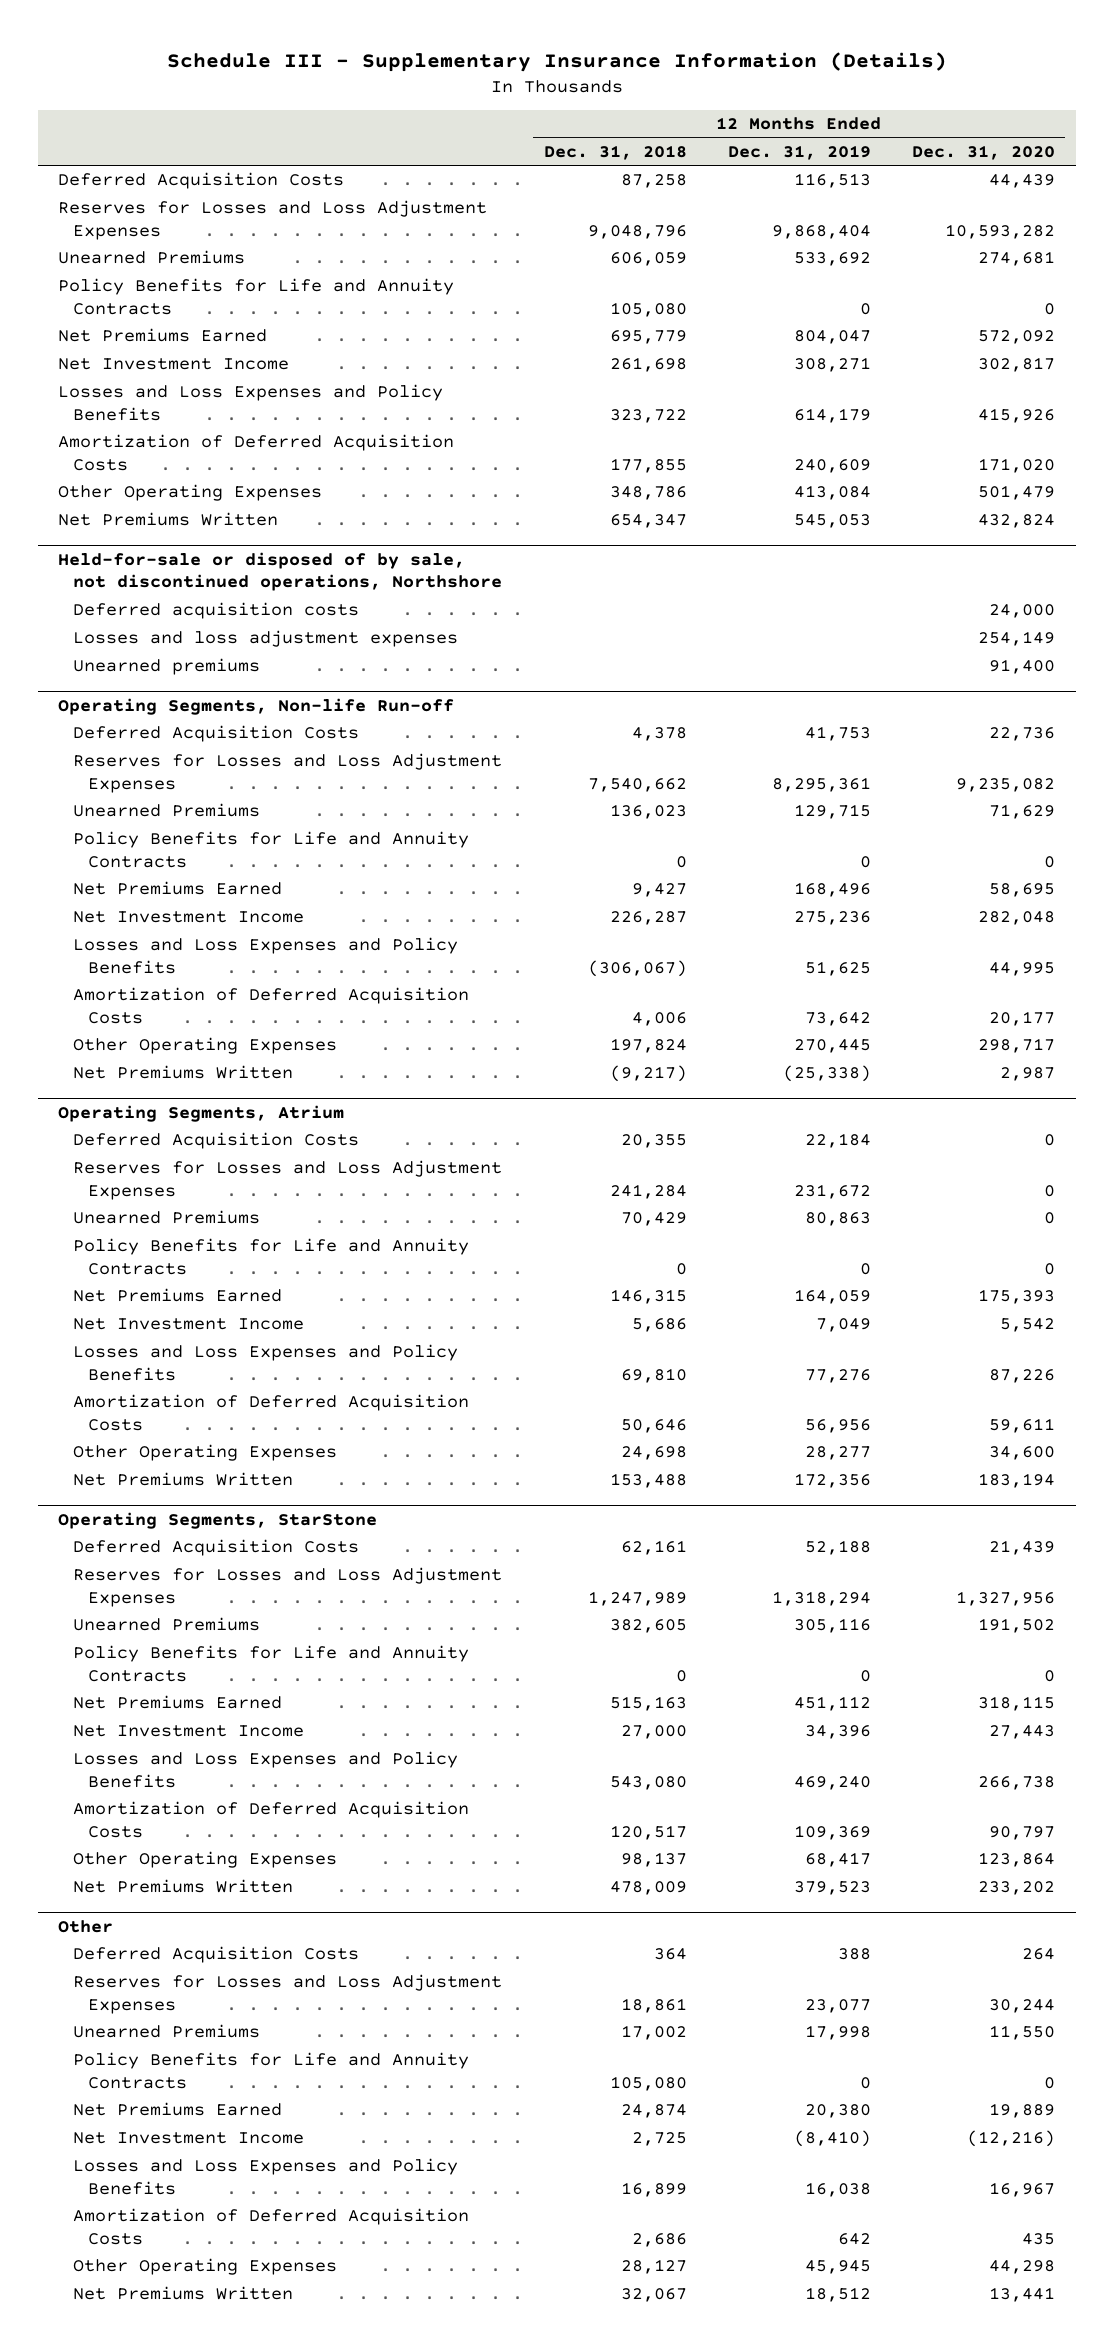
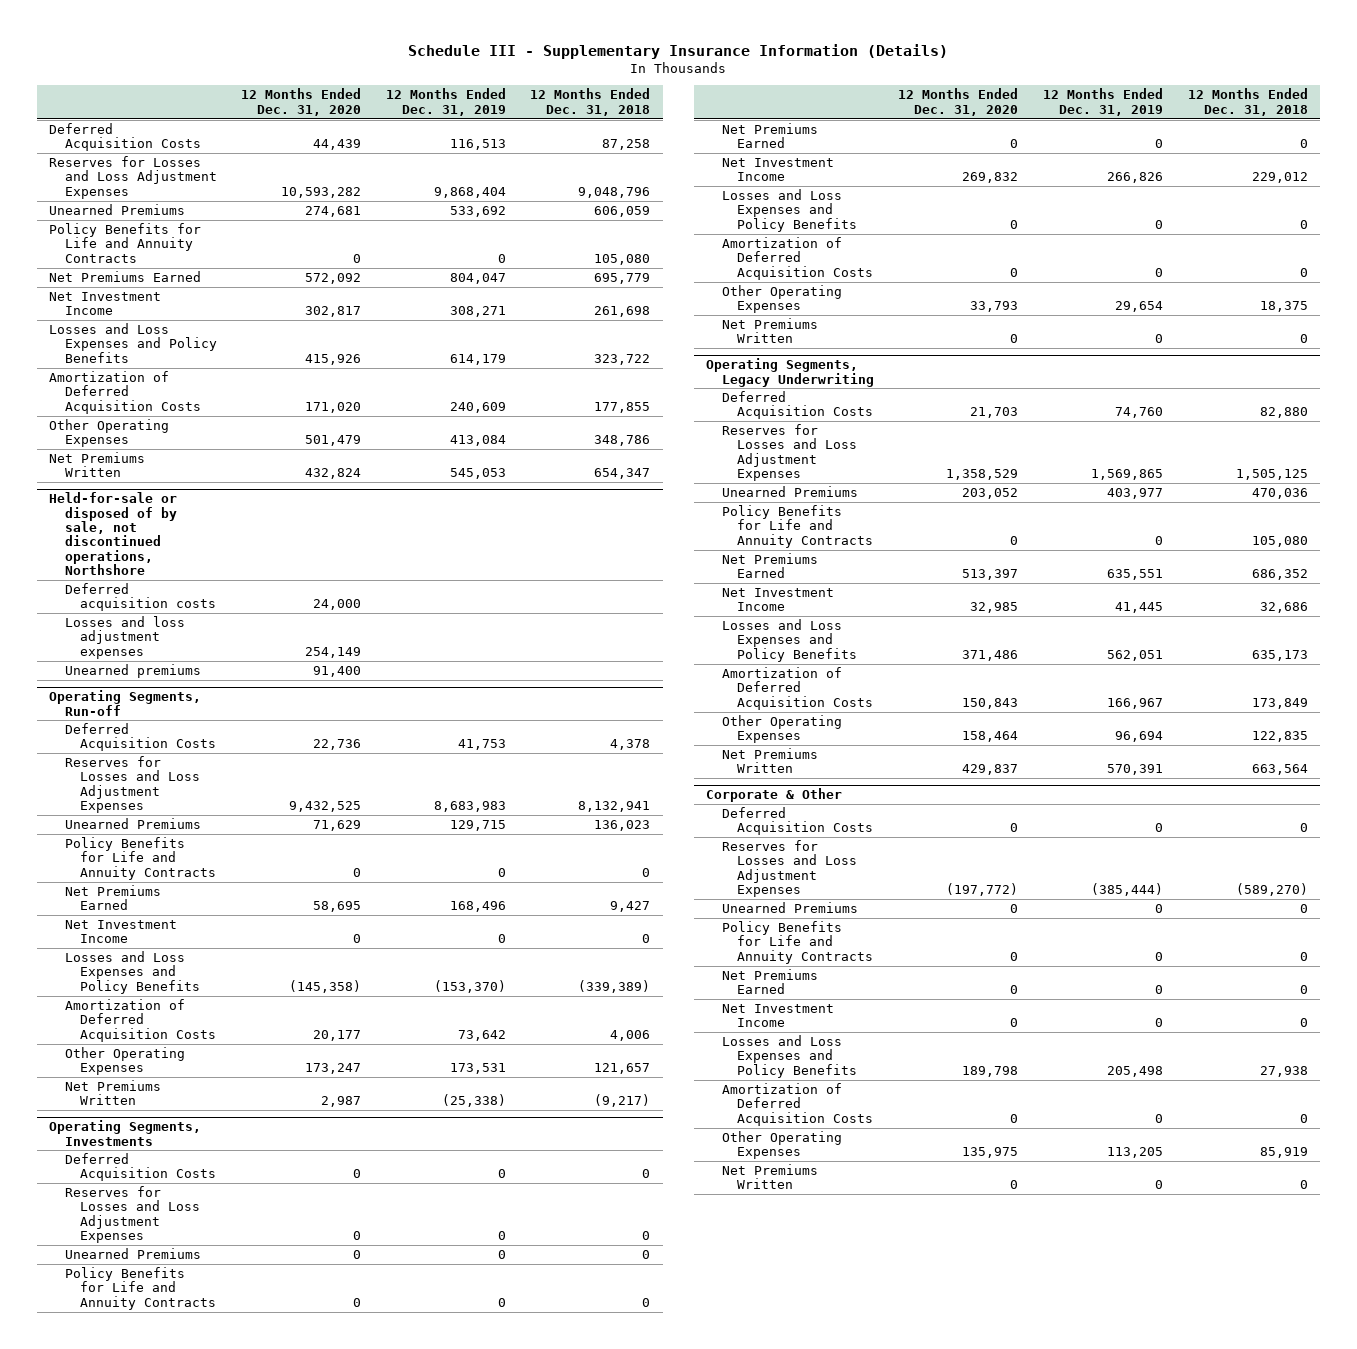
- | 12 Months Ended Dec. 31, 2018 | 12 Months Ended Dec. 31, 2019 | 12 Months Ended Dec. 31, 2020
+ | 12 Months Ended Dec. 31, 2020 | 12 Months Ended Dec. 31, 2019 | 12 Months Ended Dec. 31, 2018
- Operating Segments, Non-life Run-off
+ Operating Segments, Run-off
- Reserves for Losses and Loss Adjustment Expenses | 7,540,662 | 8,295,361 | 9,235,082
+ Reserves for Losses and Loss Adjustment Expenses | 9,432,525 | 8,683,983 | 8,132,941
- Net Investment Income | 226,287 | 275,236 | 282,048
- Losses and Loss Expenses and Policy Benefits | (306,067) | 51,625 | 44,995
+ Net Investment Income | 0 | 0 | 0
+ Losses and Loss Expenses and Policy Benefits | (145,358) | (153,370) | (339,389)
- Other Operating Expenses | 197,824 | 270,445 | 298,717
+ Other Operating Expenses | 173,247 | 173,531 | 121,657
- Operating Segments, Atrium
- Deferred Acquisition Costs | 20,355 | 22,184 | 0
- Reserves for Losses and Loss Adjustment Expenses | 241,284 | 231,672 | 0
- Unearned Premiums | 70,429 | 80,863 | 0
- Policy Benefits for Life and Annuity Contracts | 0 | 0 | 0
- Net Premiums Earned | 146,315 | 164,059 | 175,393
- Net Investment Income | 5,686 | 7,049 | 5,542
- Losses and Loss Expenses and Policy Benefits | 69,810 | 77,276 | 87,226
- Amortization of Deferred Acquisition Costs | 50,646 | 56,956 | 59,611
- Other Operating Expenses | 24,698 | 28,277 | 34,600
- Net Premiums Written | 153,488 | 172,356 | 183,194
- Operating Segments, StarStone
- Deferred Acquisition Costs | 62,161 | 52,188 | 21,439
- Reserves for Losses and Loss Adjustment Expenses | 1,247,989 | 1,318,294 | 1,327,956
- Unearned Premiums | 382,605 | 305,116 | 191,502
+ Operating Segments, Investments
+ Deferred Acquisition Costs | 0 | 0 | 0
+ Reserves for Losses and Loss Adjustment Expenses | 0 | 0 | 0
+ Unearned Premiums | 0 | 0 | 0
- Net Premiums Earned | 515,163 | 451,112 | 318,115
- Net Investment Income | 27,000 | 34,396 | 27,443
- Losses and Loss Expenses and Policy Benefits | 543,080 | 469,240 | 266,738
- Amortization of Deferred Acquisition Costs | 120,517 | 109,369 | 90,797
- Other Operating Expenses | 98,137 | 68,417 | 123,864
- Net Premiums Written | 478,009 | 379,523 | 233,202
- Other
- Deferred Acquisition Costs | 364 | 388 | 264
- Reserves for Losses and Loss Adjustment Expenses | 18,861 | 23,077 | 30,244
- Unearned Premiums | 17,002 | 17,998 | 11,550
+ Net Premiums Earned | 0 | 0 | 0
+ Net Investment Income | 269,832 | 266,826 | 229,012
+ Losses and Loss Expenses and Policy Benefits | 0 | 0 | 0
+ Amortization of Deferred Acquisition Costs | 0 | 0 | 0
+ Other Operating Expenses | 33,793 | 29,654 | 18,375
+ Net Premiums Written | 0 | 0 | 0
+ Operating Segments, Legacy Underwriting
+ Deferred Acquisition Costs | 21,703 | 74,760 | 82,880
+ Reserves for Losses and Loss Adjustment Expenses | 1,358,529 | 1,569,865 | 1,505,125
+ Unearned Premiums | 203,052 | 403,977 | 470,036
- Net Premiums Earned | 24,874 | 20,380 | 19,889
- Net Investment Income | 2,725 | (8,410) | (12,216)
- Losses and Loss Expenses and Policy Benefits | 16,899 | 16,038 | 16,967
- Amortization of Deferred Acquisition Costs | 2,686 | 642 | 435
- Other Operating Expenses | 28,127 | 45,945 | 44,298
- Net Premiums Written | 32,067 | 18,512 | 13,441
+ Net Premiums Earned | 513,397 | 635,551 | 686,352
+ Net Investment Income | 32,985 | 41,445 | 32,686
+ Losses and Loss Expenses and Policy Benefits | 371,486 | 562,051 | 635,173
+ Amortization of Deferred Acquisition Costs | 150,843 | 166,967 | 173,849
+ Other Operating Expenses | 158,464 | 96,694 | 122,835
+ Net Premiums Written | 429,837 | 570,391 | 663,564
+ Corporate & Other
+ Deferred Acquisition Costs | 0 | 0 | 0
+ Reserves for Losses and Loss Adjustment Expenses | (197,772) | (385,444) | (589,270)
+ Unearned Premiums | 0 | 0 | 0
+ Policy Benefits for Life and Annuity Contracts | 0 | 0 | 0
+ Net Premiums Earned | 0 | 0 | 0
+ Net Investment Income | 0 | 0 | 0
+ Losses and Loss Expenses and Policy Benefits | 189,798 | 205,498 | 27,938
+ Amortization of Deferred Acquisition Costs | 0 | 0 | 0
+ Other Operating Expenses | 135,975 | 113,205 | 85,919
+ Net Premiums Written | 0 | 0 | 0

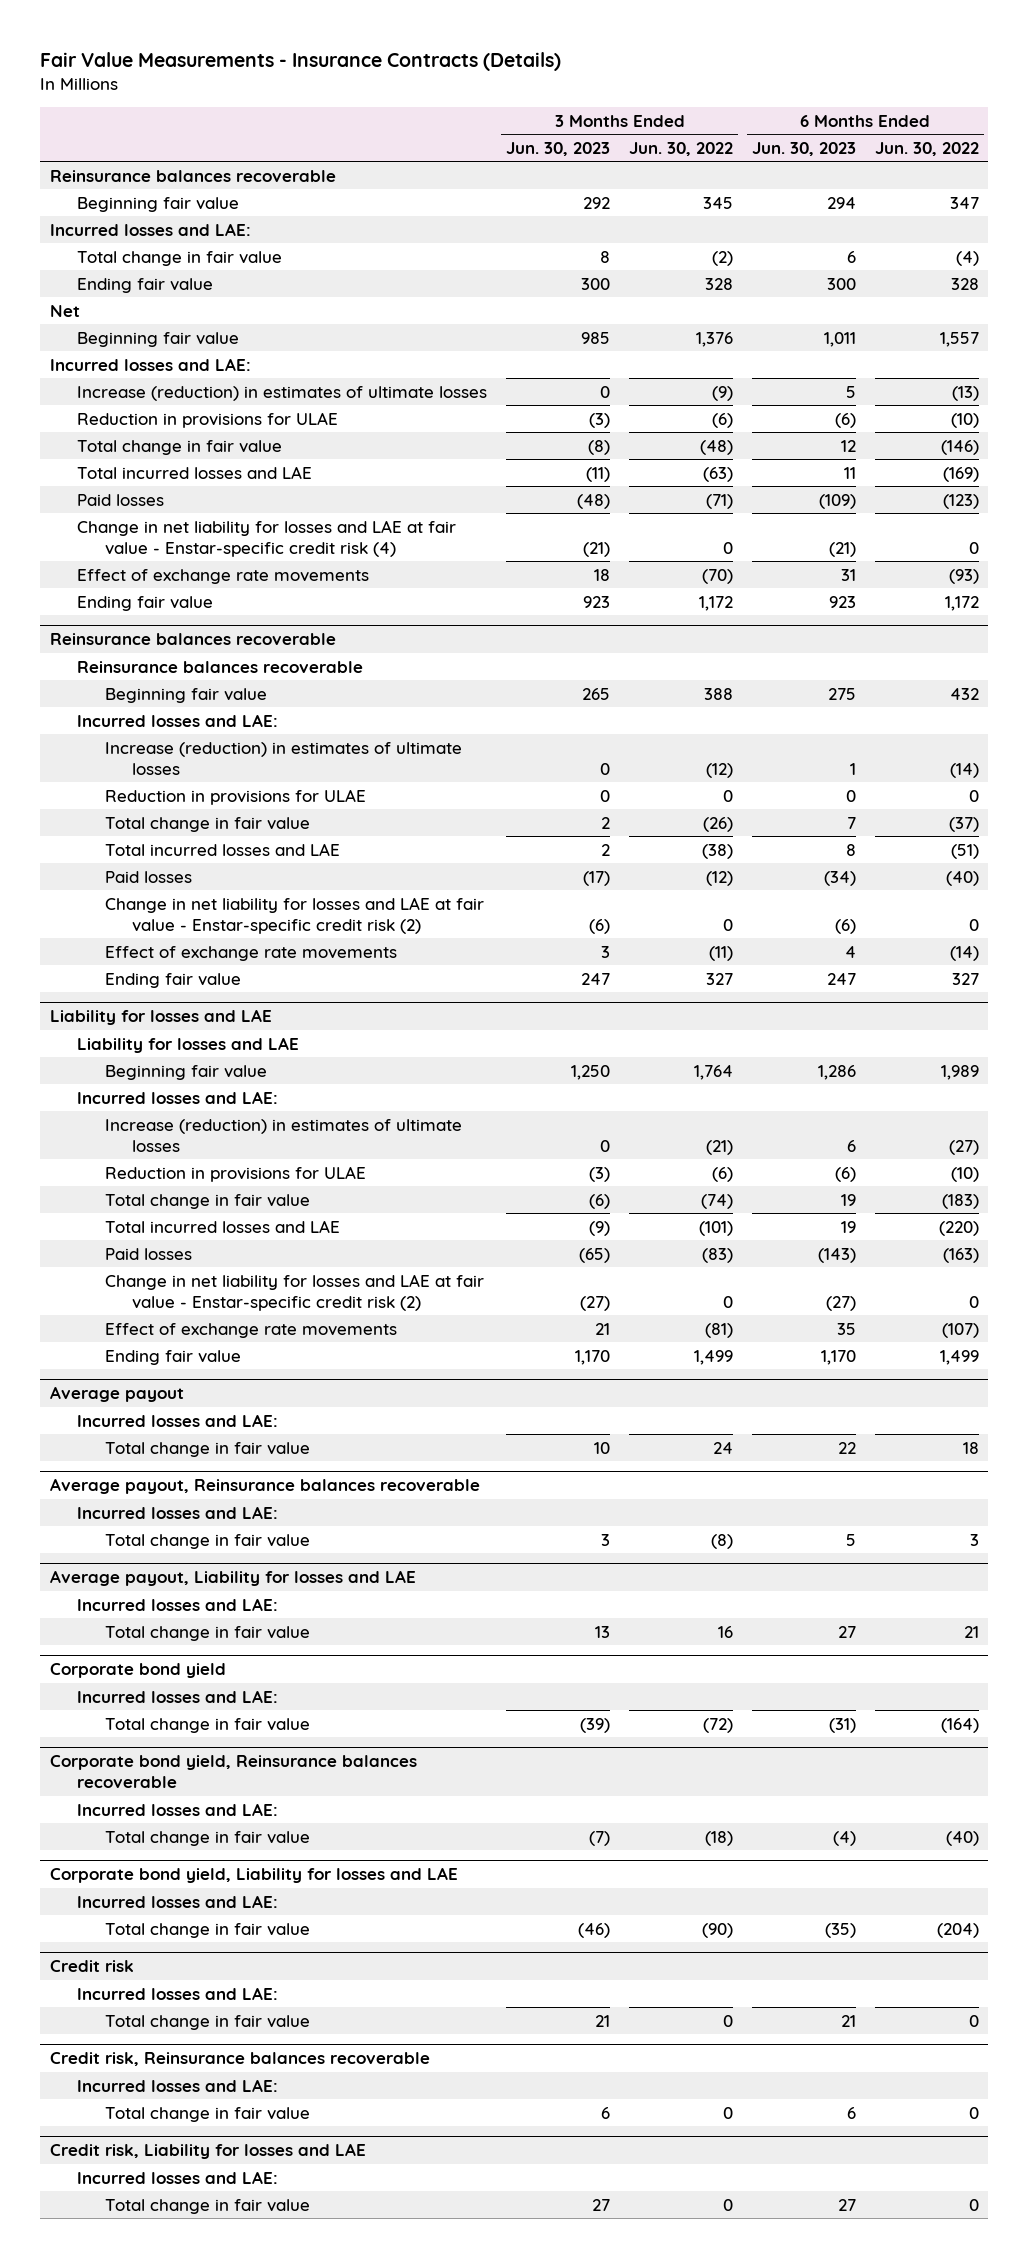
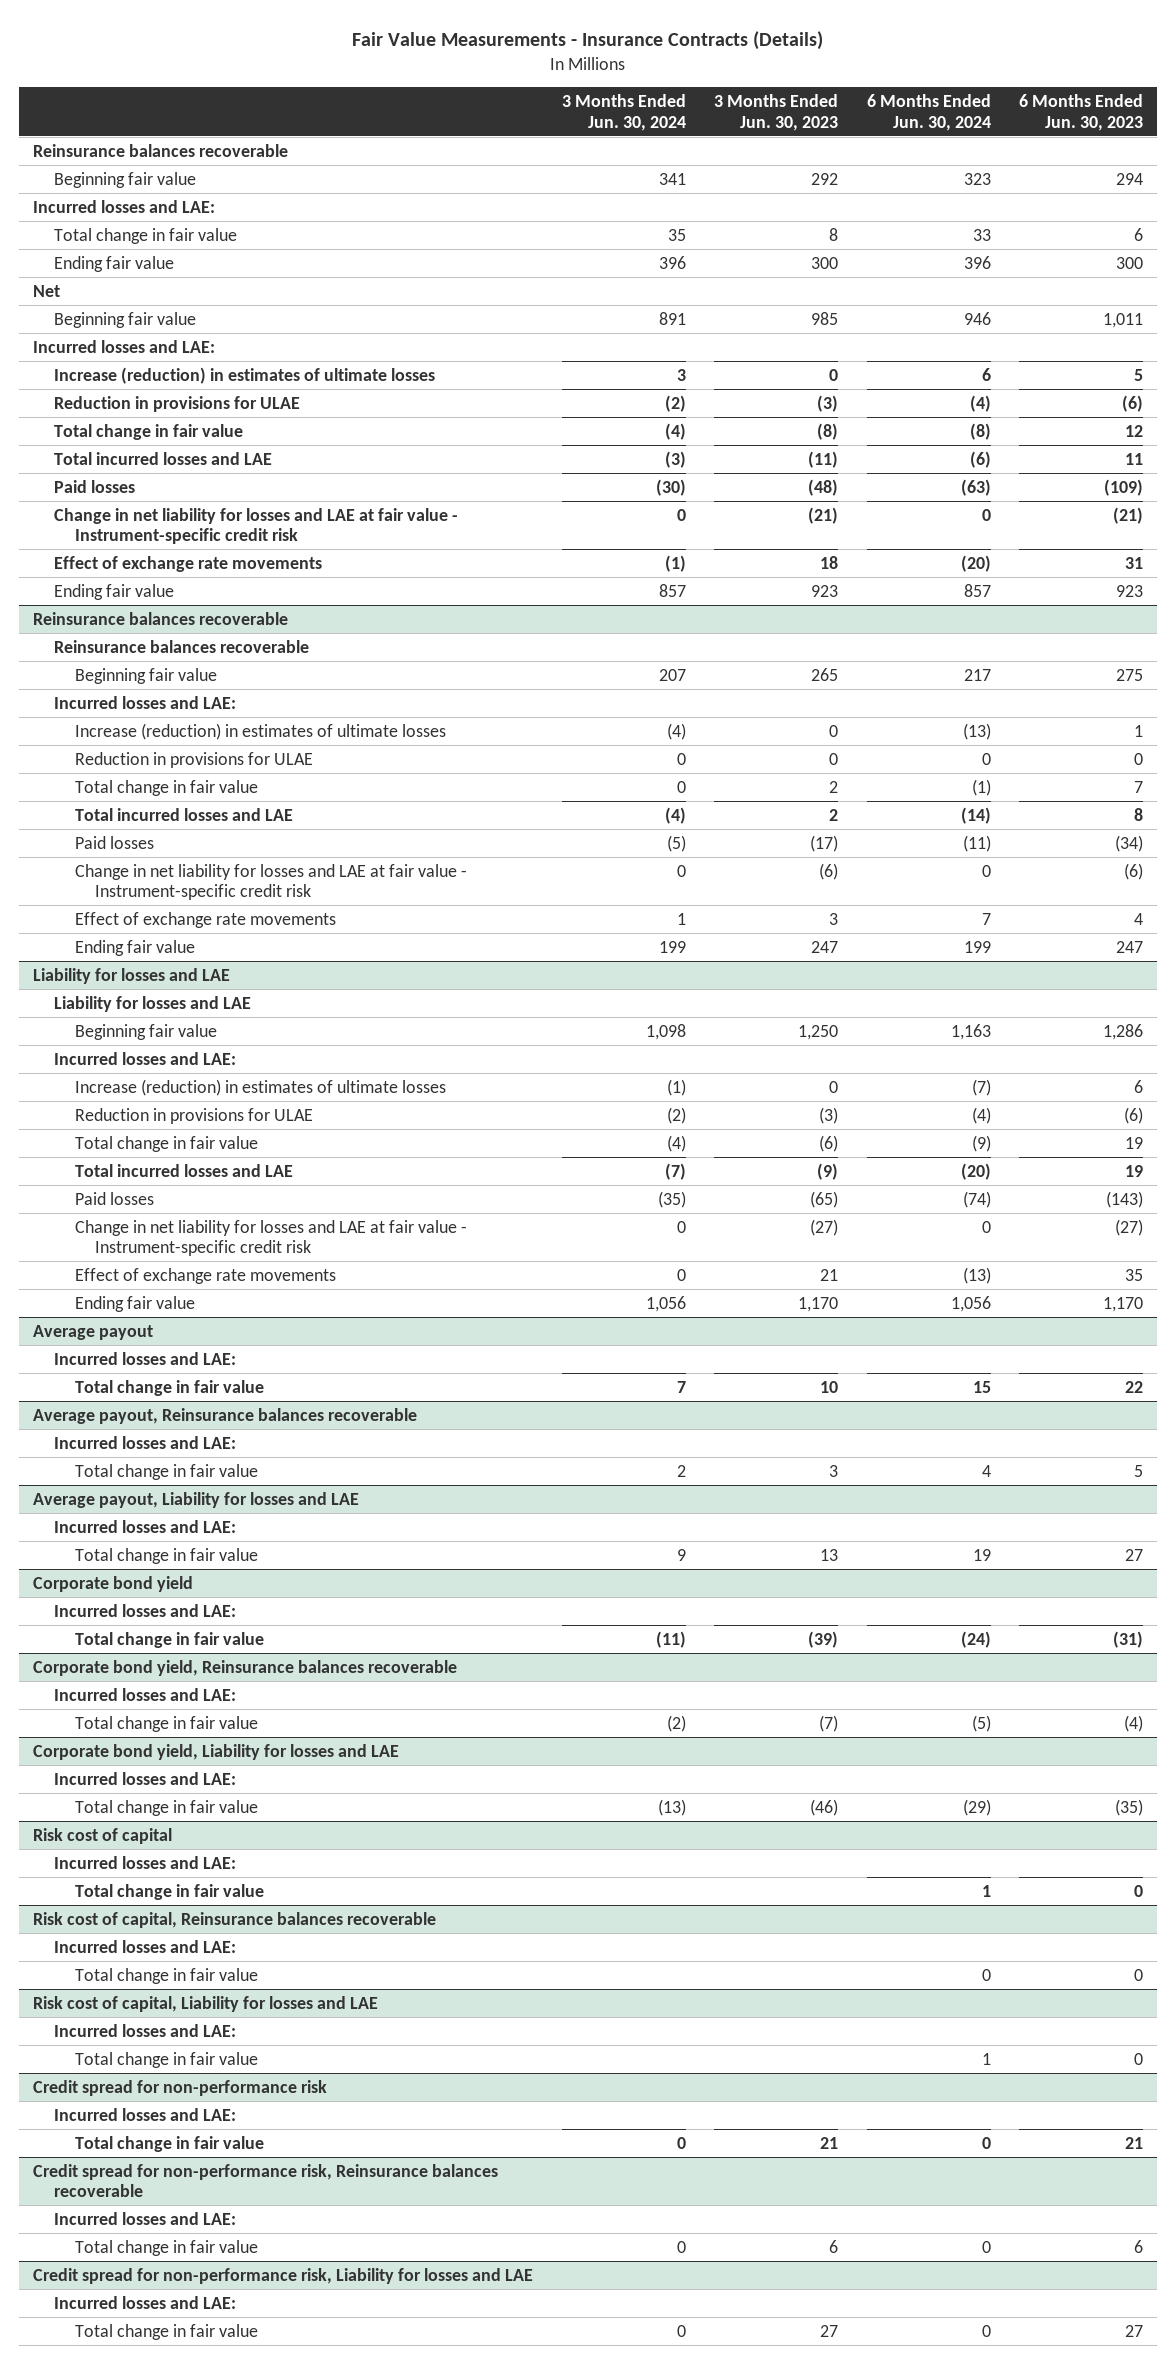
- | 3 Months Ended Jun. 30, 2023 | 3 Months Ended Jun. 30, 2022 | 6 Months Ended Jun. 30, 2023 | 6 Months Ended Jun. 30, 2022
+ | 3 Months Ended Jun. 30, 2024 | 3 Months Ended Jun. 30, 2023 | 6 Months Ended Jun. 30, 2024 | 6 Months Ended Jun. 30, 2023
- Change in net liability for losses and LAE at fair value - Enstar-specific credit risk (4) | (21) | 0 | (21) | 0
+ Change in net liability for losses and LAE at fair value - Instrument-specific credit risk | 0 | (21) | 0 | (21)
@ Reinsurance balances recoverable
- Change in net liability for losses and LAE at fair value - Enstar-specific credit risk (2) | (6) | 0 | (6) | 0
+ Change in net liability for losses and LAE at fair value - Instrument-specific credit risk | 0 | (6) | 0 | (6)
@ Liability for losses and LAE
- Change in net liability for losses and LAE at fair value - Enstar-specific credit risk (2) | (27) | 0 | (27) | 0
+ Change in net liability for losses and LAE at fair value - Instrument-specific credit risk | 0 | (27) | 0 | (27)
- Credit risk
+ Risk cost of capital
+ Total change in fair value | | | 1 | 0
+ Risk cost of capital, Reinsurance balances recoverable
+ Incurred losses and LAE:
+ Total change in fair value | | | 0 | 0
+ Risk cost of capital, Liability for losses and LAE
+ Incurred losses and LAE:
+ Total change in fair value | | | 1 | 0
+ Credit spread for non-performance risk
+ Incurred losses and LAE:
- Credit risk, Reinsurance balances recoverable
+ Credit spread for non-performance risk, Reinsurance balances recoverable
- Credit risk, Liability for losses and LAE
+ Credit spread for non-performance risk, Liability for losses and LAE

